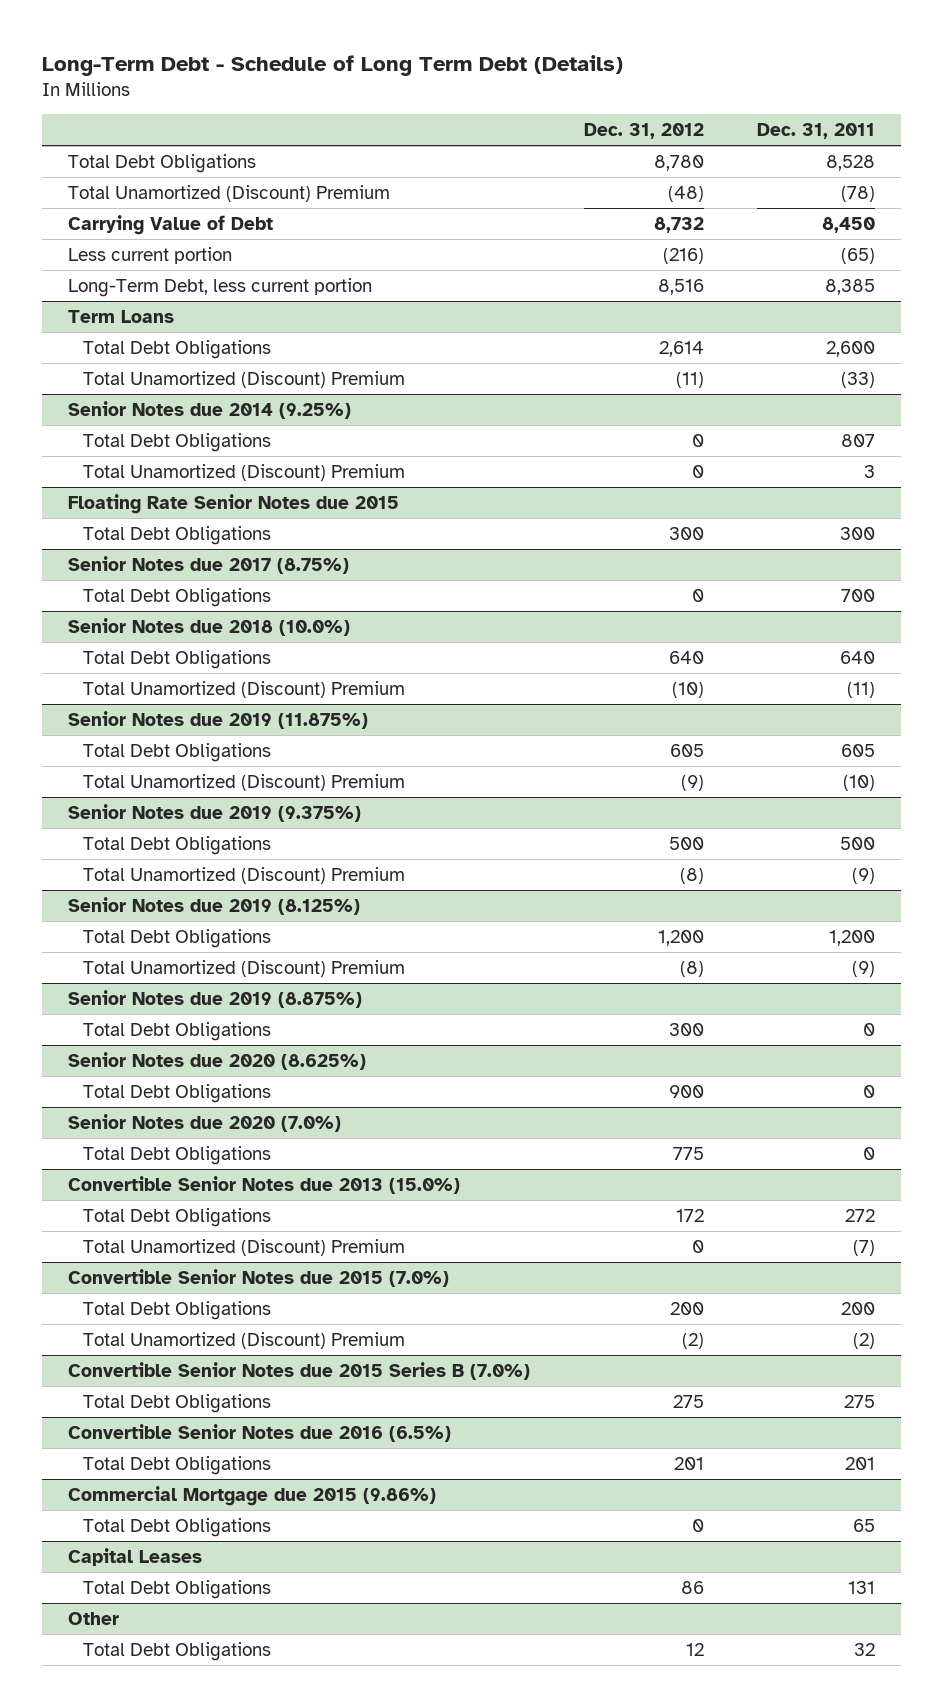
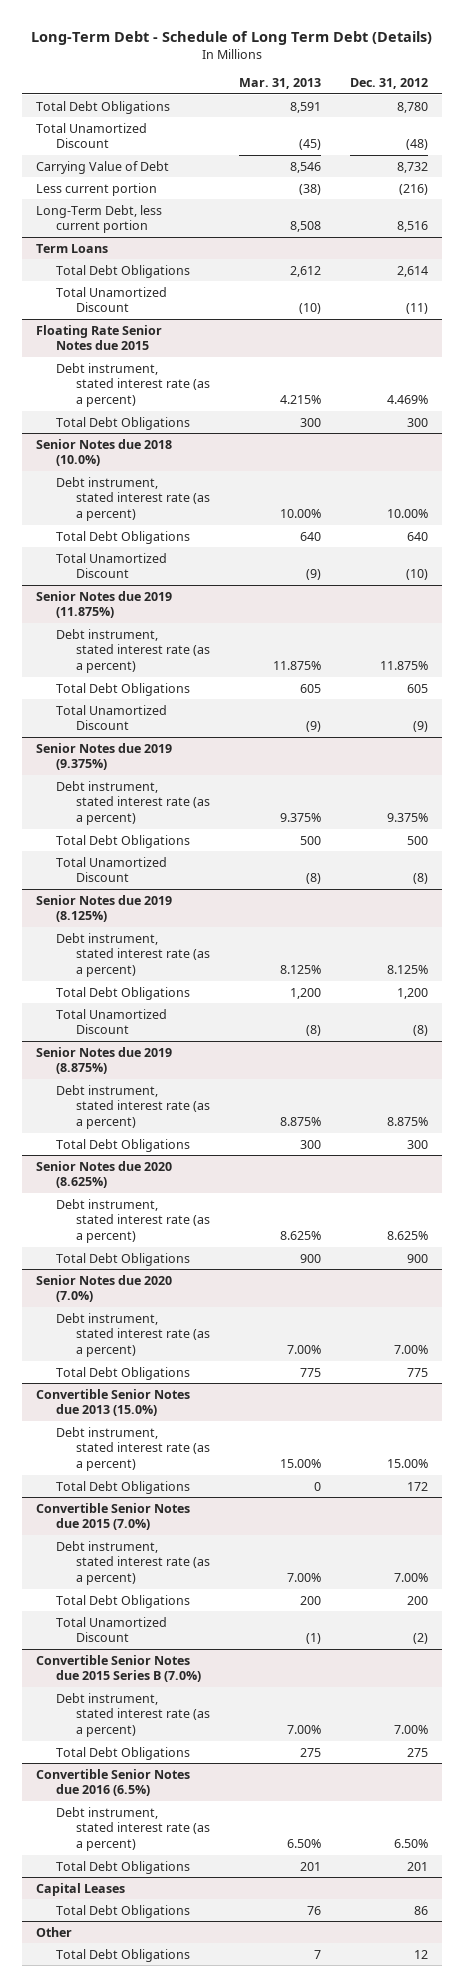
- | Dec. 31, 2012 | Dec. 31, 2011
+ | Mar. 31, 2013 | Dec. 31, 2012
- Total Unamortized (Discount) Premium | (48) | (78)
+ Total Unamortized Discount | (45) | (48)
@ Term Loans
- Total Unamortized (Discount) Premium | (11) | (33)
- Senior Notes due 2014 (9.25%)
- Total Debt Obligations | 0 | 807
- Total Unamortized (Discount) Premium | 0 | 3
@ Term Loans
+ Total Unamortized Discount | (10) | (11)
@ Floating Rate Senior Notes due 2015
+ Debt instrument, stated interest rate (as a percent) | 4.215% | 4.469%
- Senior Notes due 2017 (8.75%)
- Total Debt Obligations | 0 | 700
@ Senior Notes due 2018 (10.0%)
+ Debt instrument, stated interest rate (as a percent) | 10.00% | 10.00%
- Total Unamortized (Discount) Premium | (10) | (11)
+ Total Unamortized Discount | (9) | (10)
@ Senior Notes due 2019 (11.875%)
+ Debt instrument, stated interest rate (as a percent) | 11.875% | 11.875%
- Total Unamortized (Discount) Premium | (9) | (10)
+ Total Unamortized Discount | (9) | (9)
@ Senior Notes due 2019 (9.375%)
+ Debt instrument, stated interest rate (as a percent) | 9.375% | 9.375%
- Total Unamortized (Discount) Premium | (8) | (9)
+ Total Unamortized Discount | (8) | (8)
@ Senior Notes due 2019 (8.125%)
+ Debt instrument, stated interest rate (as a percent) | 8.125% | 8.125%
- Total Unamortized (Discount) Premium | (8) | (9)
+ Total Unamortized Discount | (8) | (8)
@ Senior Notes due 2019 (8.875%)
+ Debt instrument, stated interest rate (as a percent) | 8.875% | 8.875%
@ Senior Notes due 2020 (8.625%)
+ Debt instrument, stated interest rate (as a percent) | 8.625% | 8.625%
@ Senior Notes due 2020 (7.0%)
+ Debt instrument, stated interest rate (as a percent) | 7.00% | 7.00%
@ Convertible Senior Notes due 2013 (15.0%)
+ Debt instrument, stated interest rate (as a percent) | 15.00% | 15.00%
- Total Unamortized (Discount) Premium | 0 | (7)
@ Convertible Senior Notes due 2015 (7.0%)
+ Debt instrument, stated interest rate (as a percent) | 7.00% | 7.00%
- Total Unamortized (Discount) Premium | (2) | (2)
+ Total Unamortized Discount | (1) | (2)
@ Convertible Senior Notes due 2015 Series B (7.0%)
+ Debt instrument, stated interest rate (as a percent) | 7.00% | 7.00%
@ Convertible Senior Notes due 2016 (6.5%)
+ Debt instrument, stated interest rate (as a percent) | 6.50% | 6.50%
- Commercial Mortgage due 2015 (9.86%)
- Total Debt Obligations | 0 | 65

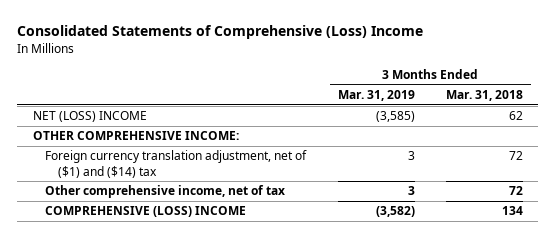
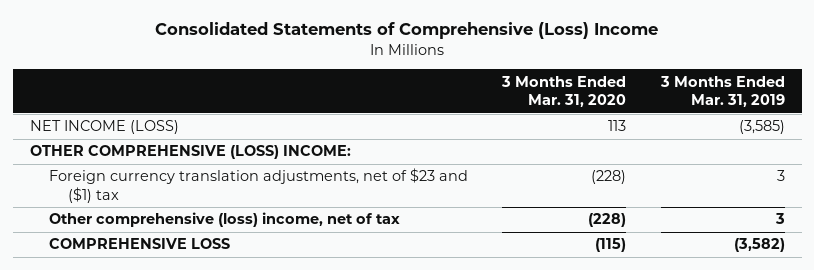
- | 3 Months Ended Mar. 31, 2019 | 3 Months Ended Mar. 31, 2018
+ | 3 Months Ended Mar. 31, 2020 | 3 Months Ended Mar. 31, 2019
- NET (LOSS) INCOME | (3,585) | 62
- OTHER COMPREHENSIVE INCOME:
- Foreign currency translation adjustment, net of ($1) and ($14) tax | 3 | 72
- Other comprehensive income, net of tax | 3 | 72
- COMPREHENSIVE (LOSS) INCOME | (3,582) | 134
+ NET INCOME (LOSS) | 113 | (3,585)
+ OTHER COMPREHENSIVE (LOSS) INCOME:
+ Foreign currency translation adjustments, net of $23 and ($1) tax | (228) | 3
+ Other comprehensive (loss) income, net of tax | (228) | 3
+ COMPREHENSIVE LOSS | (115) | (3,582)

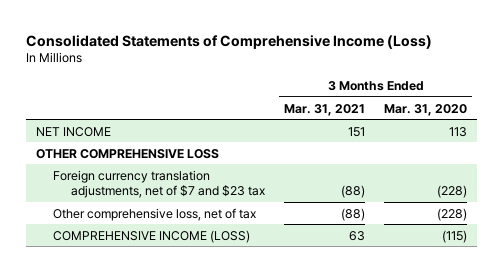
- Consolidated Statements of Comprehensive (Loss) Income
+ Consolidated Statements of Comprehensive Income (Loss)
- | 3 Months Ended Mar. 31, 2020 | 3 Months Ended Mar. 31, 2019
+ | 3 Months Ended Mar. 31, 2021 | 3 Months Ended Mar. 31, 2020
- NET INCOME (LOSS) | 113 | (3,585)
- OTHER COMPREHENSIVE (LOSS) INCOME:
- Foreign currency translation adjustments, net of $23 and ($1) tax | (228) | 3
- Other comprehensive (loss) income, net of tax | (228) | 3
- COMPREHENSIVE LOSS | (115) | (3,582)
+ NET INCOME | 151 | 113
+ OTHER COMPREHENSIVE LOSS
+ Foreign currency translation adjustments, net of $7 and $23 tax | (88) | (228)
+ Other comprehensive loss, net of tax | (88) | (228)
+ COMPREHENSIVE INCOME (LOSS) | 63 | (115)

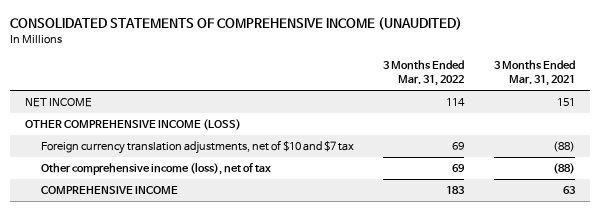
- Consolidated Statements of Comprehensive Income (Loss)
+ CONSOLIDATED STATEMENTS OF COMPREHENSIVE INCOME (UNAUDITED)
- | 3 Months Ended Mar. 31, 2021 | 3 Months Ended Mar. 31, 2020
+ | 3 Months Ended Mar. 31, 2022 | 3 Months Ended Mar. 31, 2021
- OTHER COMPREHENSIVE LOSS
- Foreign currency translation adjustments, net of $7 and $23 tax | (88) | (228)
- Other comprehensive loss, net of tax | (88) | (228)
- COMPREHENSIVE INCOME (LOSS) | 63 | (115)
+ OTHER COMPREHENSIVE INCOME (LOSS)
+ Foreign currency translation adjustments, net of $10 and $7 tax | 69 | (88)
+ Other comprehensive income (loss), net of tax | 69 | (88)
+ COMPREHENSIVE INCOME | 183 | 63

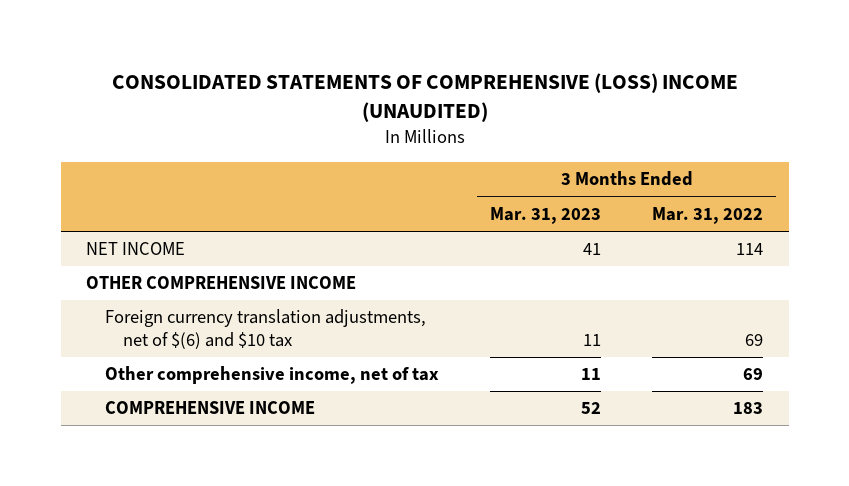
- CONSOLIDATED STATEMENTS OF COMPREHENSIVE INCOME (UNAUDITED)
+ CONSOLIDATED STATEMENTS OF COMPREHENSIVE (LOSS) INCOME (UNAUDITED)
- | 3 Months Ended Mar. 31, 2022 | 3 Months Ended Mar. 31, 2021
+ | 3 Months Ended Mar. 31, 2023 | 3 Months Ended Mar. 31, 2022
- OTHER COMPREHENSIVE INCOME (LOSS)
- Foreign currency translation adjustments, net of $10 and $7 tax | 69 | (88)
- Other comprehensive income (loss), net of tax | 69 | (88)
+ OTHER COMPREHENSIVE INCOME
+ Foreign currency translation adjustments, net of $(6) and $10 tax | 11 | 69
+ Other comprehensive income, net of tax | 11 | 69

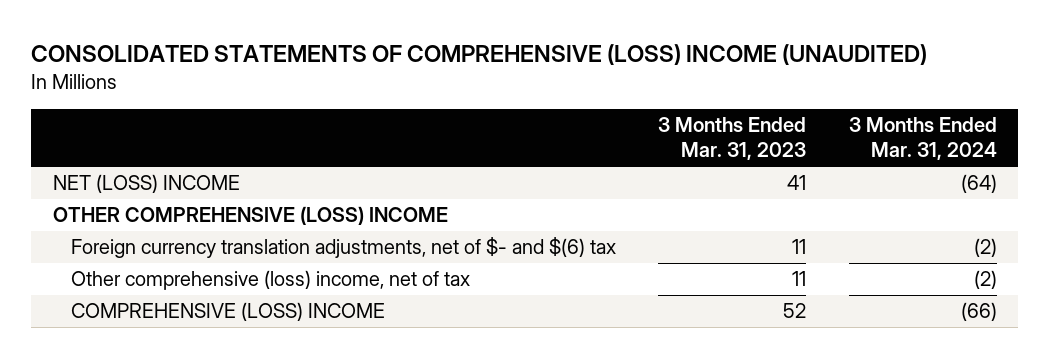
- | 3 Months Ended Mar. 31, 2023 | 3 Months Ended Mar. 31, 2022
+ | 3 Months Ended Mar. 31, 2023 | 3 Months Ended Mar. 31, 2024
- NET INCOME | 41 | 114
- OTHER COMPREHENSIVE INCOME
- Foreign currency translation adjustments, net of $(6) and $10 tax | 11 | 69
- Other comprehensive income, net of tax | 11 | 69
- COMPREHENSIVE INCOME | 52 | 183
+ NET (LOSS) INCOME | 41 | (64)
+ OTHER COMPREHENSIVE (LOSS) INCOME
+ Foreign currency translation adjustments, net of $- and $(6) tax | 11 | (2)
+ Other comprehensive (loss) income, net of tax | 11 | (2)
+ COMPREHENSIVE (LOSS) INCOME | 52 | (66)

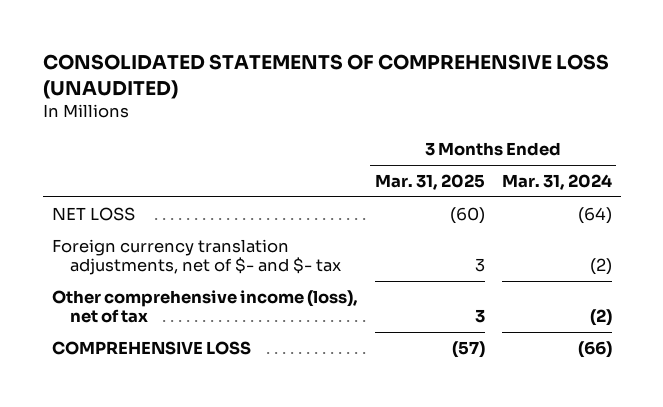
- CONSOLIDATED STATEMENTS OF COMPREHENSIVE (LOSS) INCOME (UNAUDITED)
+ CONSOLIDATED STATEMENTS OF COMPREHENSIVE LOSS (UNAUDITED)
- | 3 Months Ended Mar. 31, 2023 | 3 Months Ended Mar. 31, 2024
+ | 3 Months Ended Mar. 31, 2025 | 3 Months Ended Mar. 31, 2024
- NET (LOSS) INCOME | 41 | (64)
- OTHER COMPREHENSIVE (LOSS) INCOME
- Foreign currency translation adjustments, net of $- and $(6) tax | 11 | (2)
- Other comprehensive (loss) income, net of tax | 11 | (2)
- COMPREHENSIVE (LOSS) INCOME | 52 | (66)
+ NET LOSS | (60) | (64)
+ Foreign currency translation adjustments, net of $- and $- tax | 3 | (2)
+ Other comprehensive income (loss), net of tax | 3 | (2)
+ COMPREHENSIVE LOSS | (57) | (66)

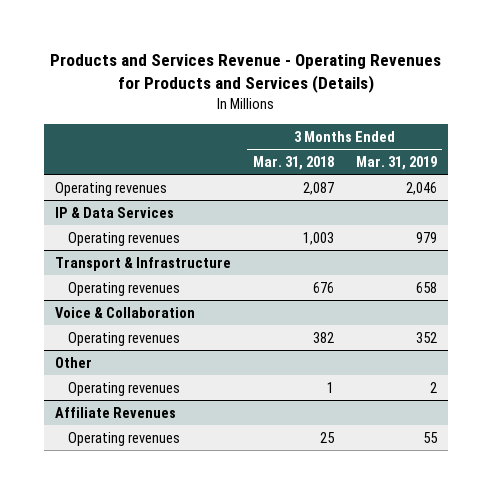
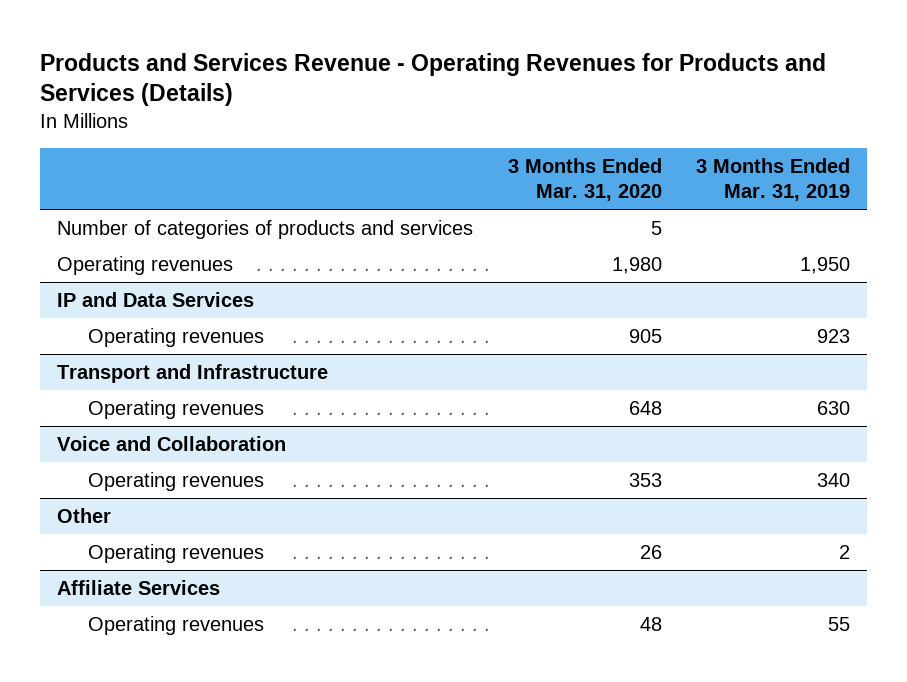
- | 3 Months Ended Mar. 31, 2018 | 3 Months Ended Mar. 31, 2019
+ | 3 Months Ended Mar. 31, 2020 | 3 Months Ended Mar. 31, 2019
- Operating revenues | 2,087 | 2,046
- IP & Data Services
- Operating revenues | 1,003 | 979
- Transport & Infrastructure
- Operating revenues | 676 | 658
- Voice & Collaboration
- Operating revenues | 382 | 352
+ Number of categories of products and services | 5 |
+ Operating revenues | 1,980 | 1,950
+ IP and Data Services
+ Operating revenues | 905 | 923
+ Transport and Infrastructure
+ Operating revenues | 648 | 630
+ Voice and Collaboration
+ Operating revenues | 353 | 340
- Affiliate Revenues
+ Affiliate Services

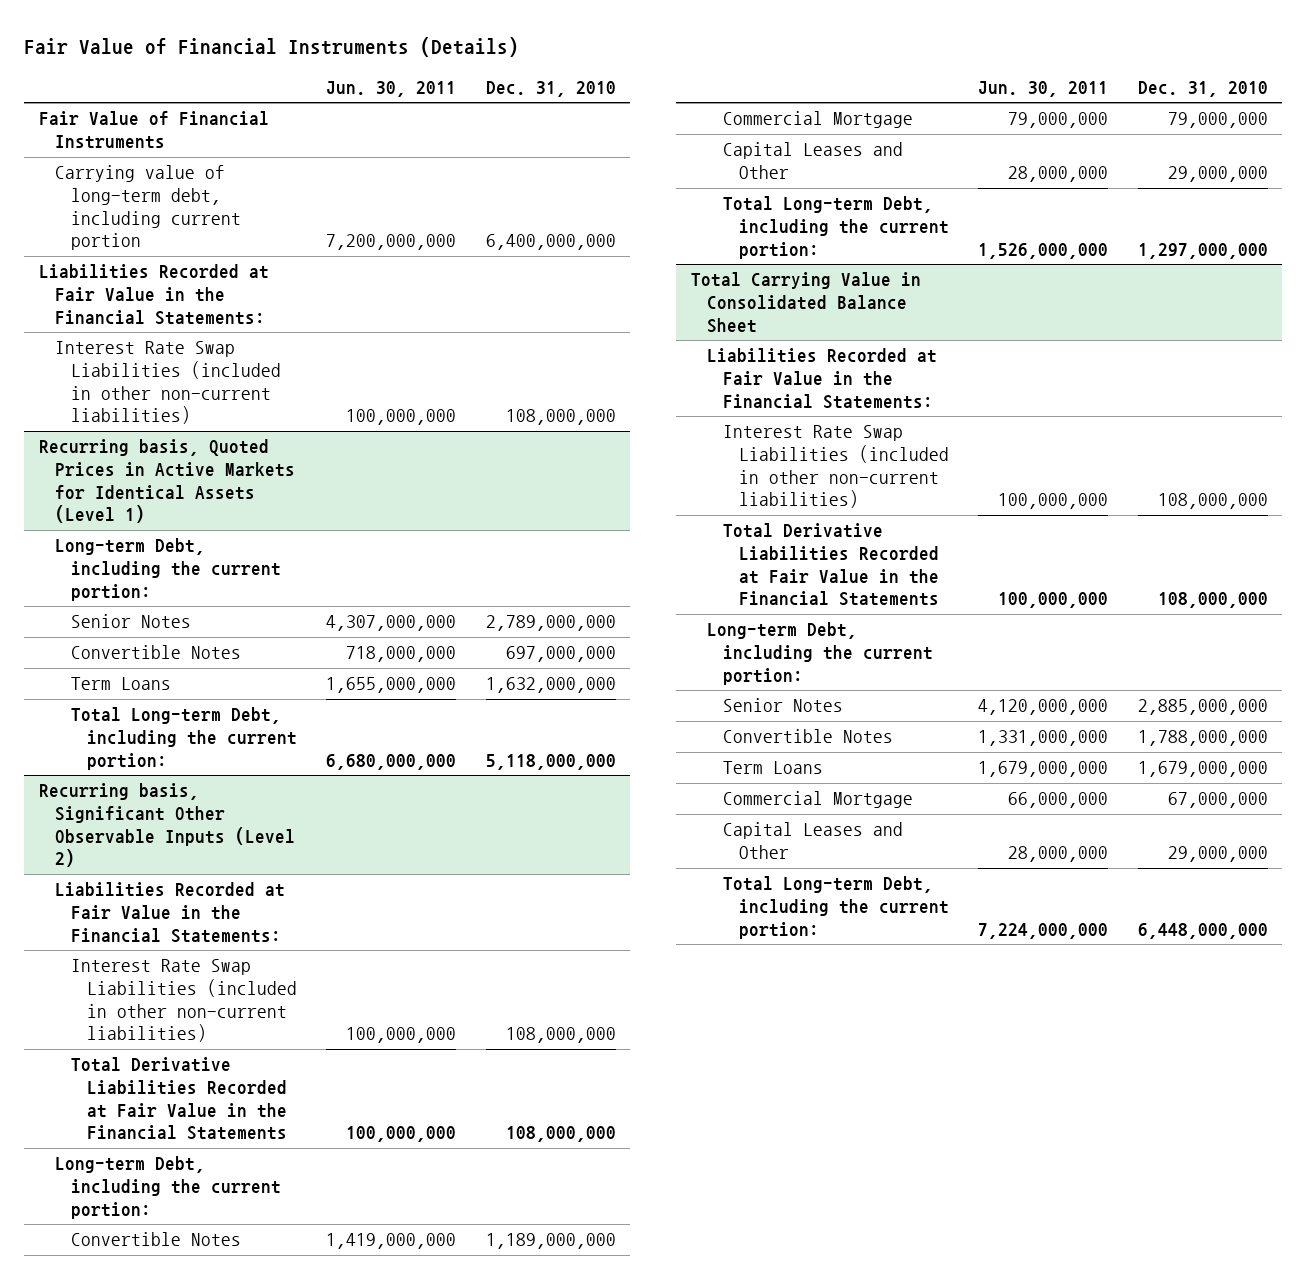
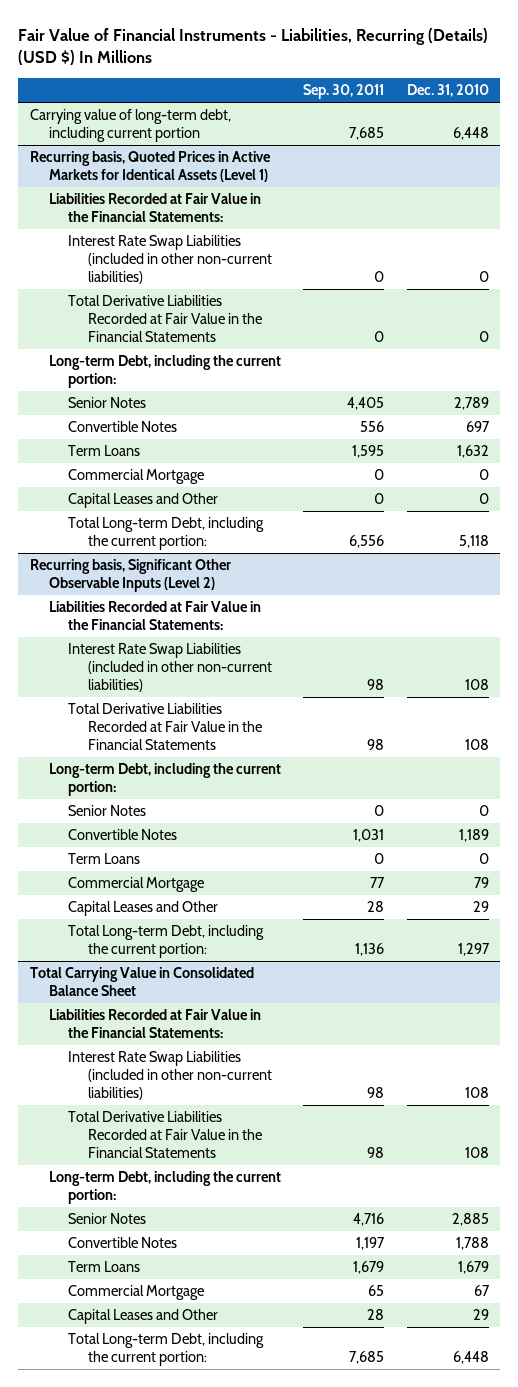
- Fair Value of Financial Instruments (Details)
+ Fair Value of Financial Instruments - Liabilities, Recurring (Details) (USD $) In Millions
- | Jun. 30, 2011 | Dec. 31, 2010
+ | Sep. 30, 2011 | Dec. 31, 2010
- Fair Value of Financial Instruments
- Carrying value of long-term debt, including current portion | 7,200,000,000 | 6,400,000,000
- Liabilities Recorded at Fair Value in the Financial Statements:
- Interest Rate Swap Liabilities (included in other non-current liabilities) | 100,000,000 | 108,000,000
+ Carrying value of long-term debt, including current portion | 7,685 | 6,448
@ Recurring basis, Quoted Prices in Active Markets for Identical Assets (Level 1)
+ Liabilities Recorded at Fair Value in the Financial Statements:
+ Interest Rate Swap Liabilities (included in other non-current liabilities) | 0 | 0
+ Total Derivative Liabilities Recorded at Fair Value in the Financial Statements | 0 | 0
- Senior Notes | 4,307,000,000 | 2,789,000,000
- Convertible Notes | 718,000,000 | 697,000,000
- Term Loans | 1,655,000,000 | 1,632,000,000
- Total Long-term Debt, including the current portion: | 6,680,000,000 | 5,118,000,000
+ Senior Notes | 4,405 | 2,789
+ Convertible Notes | 556 | 697
+ Term Loans | 1,595 | 1,632
+ Commercial Mortgage | 0 | 0
+ Capital Leases and Other | 0 | 0
+ Total Long-term Debt, including the current portion: | 6,556 | 5,118
@ Recurring basis, Significant Other Observable Inputs (Level 2)
- Interest Rate Swap Liabilities (included in other non-current liabilities) | 100,000,000 | 108,000,000
- Total Derivative Liabilities Recorded at Fair Value in the Financial Statements | 100,000,000 | 108,000,000
+ Interest Rate Swap Liabilities (included in other non-current liabilities) | 98 | 108
+ Total Derivative Liabilities Recorded at Fair Value in the Financial Statements | 98 | 108
- Convertible Notes | 1,419,000,000 | 1,189,000,000
- Commercial Mortgage | 79,000,000 | 79,000,000
- Capital Leases and Other | 28,000,000 | 29,000,000
- Total Long-term Debt, including the current portion: | 1,526,000,000 | 1,297,000,000
+ Senior Notes | 0 | 0
+ Convertible Notes | 1,031 | 1,189
+ Term Loans | 0 | 0
+ Commercial Mortgage | 77 | 79
+ Capital Leases and Other | 28 | 29
+ Total Long-term Debt, including the current portion: | 1,136 | 1,297
@ Total Carrying Value in Consolidated Balance Sheet
- Interest Rate Swap Liabilities (included in other non-current liabilities) | 100,000,000 | 108,000,000
- Total Derivative Liabilities Recorded at Fair Value in the Financial Statements | 100,000,000 | 108,000,000
+ Interest Rate Swap Liabilities (included in other non-current liabilities) | 98 | 108
+ Total Derivative Liabilities Recorded at Fair Value in the Financial Statements | 98 | 108
- Senior Notes | 4,120,000,000 | 2,885,000,000
- Convertible Notes | 1,331,000,000 | 1,788,000,000
- Term Loans | 1,679,000,000 | 1,679,000,000
- Commercial Mortgage | 66,000,000 | 67,000,000
- Capital Leases and Other | 28,000,000 | 29,000,000
- Total Long-term Debt, including the current portion: | 7,224,000,000 | 6,448,000,000
+ Senior Notes | 4,716 | 2,885
+ Convertible Notes | 1,197 | 1,788
+ Term Loans | 1,679 | 1,679
+ Commercial Mortgage | 65 | 67
+ Capital Leases and Other | 28 | 29
+ Total Long-term Debt, including the current portion: | 7,685 | 6,448

